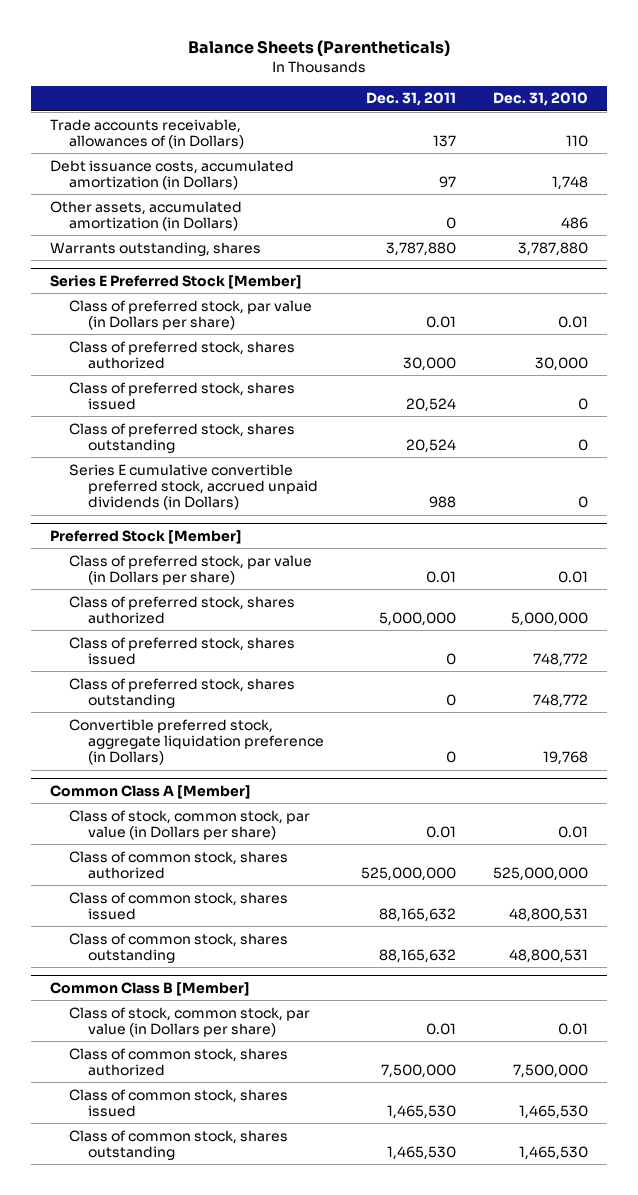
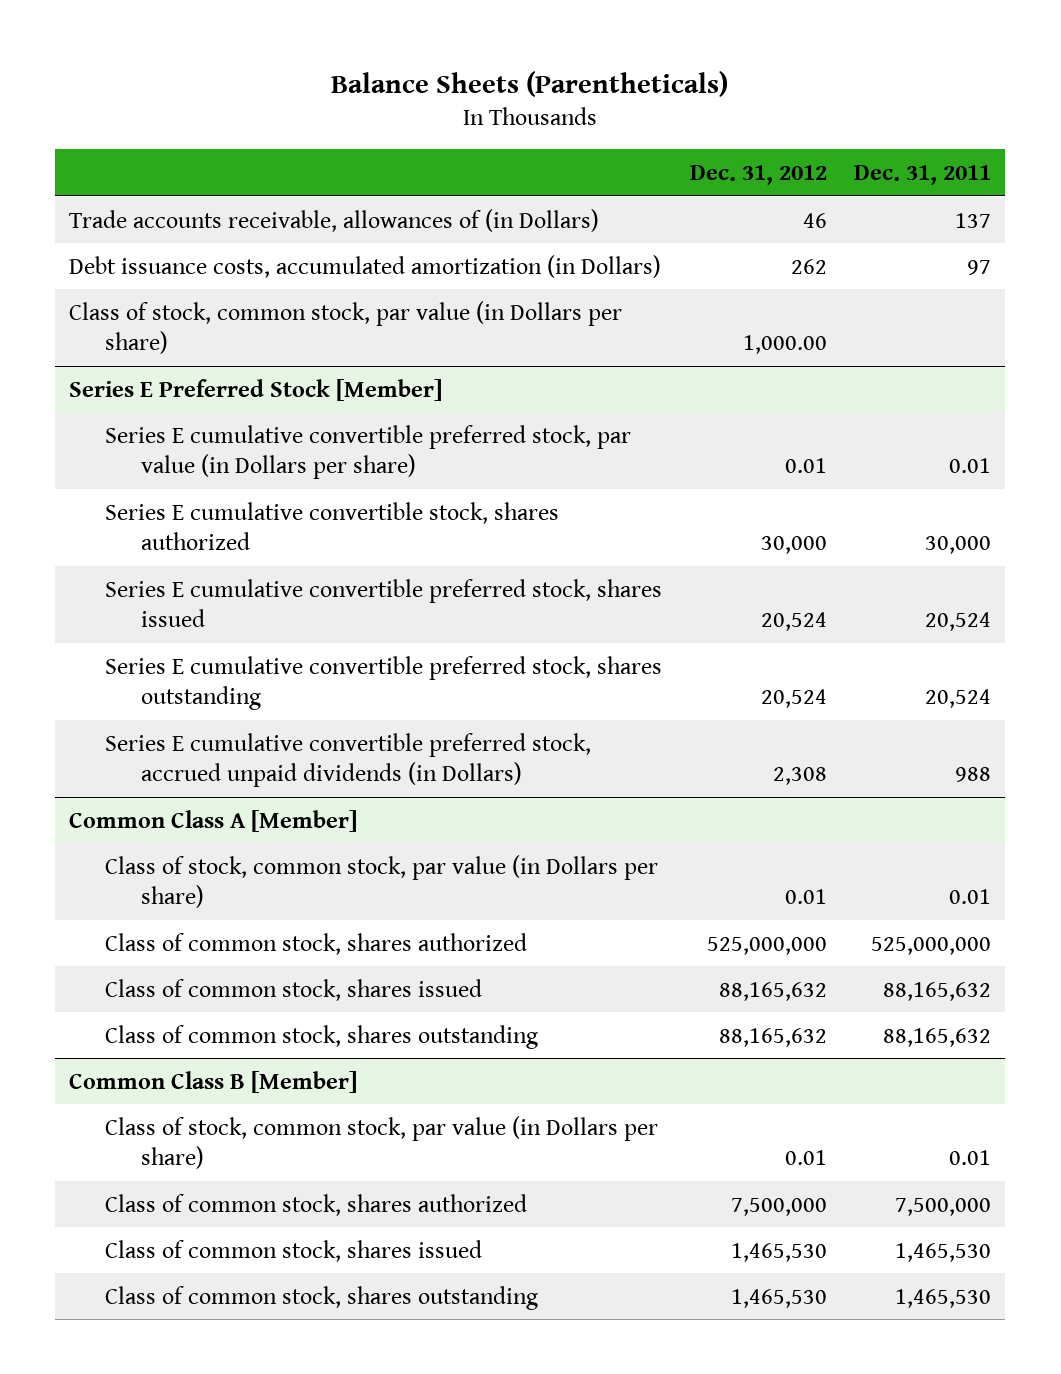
- | Dec. 31, 2011 | Dec. 31, 2010
+ | Dec. 31, 2012 | Dec. 31, 2011
- Other assets, accumulated amortization (in Dollars) | 0 | 486
- Warrants outstanding, shares | 3,787,880 | 3,787,880
+ Class of stock, common stock, par value (in Dollars per share) | 1,000.00 |
@ Series E Preferred Stock [Member]
- Class of preferred stock, par value (in Dollars per share) | 0.01 | 0.01
- Class of preferred stock, shares authorized | 30,000 | 30,000
- Class of preferred stock, shares issued | 20,524 | 0
- Class of preferred stock, shares outstanding | 20,524 | 0
+ Series E cumulative convertible preferred stock, par value (in Dollars per share) | 0.01 | 0.01
+ Series E cumulative convertible stock, shares authorized | 30,000 | 30,000
+ Series E cumulative convertible preferred stock, shares issued | 20,524 | 20,524
+ Series E cumulative convertible preferred stock, shares outstanding | 20,524 | 20,524
- Preferred Stock [Member]
- Class of preferred stock, par value (in Dollars per share) | 0.01 | 0.01
- Class of preferred stock, shares authorized | 5,000,000 | 5,000,000
- Class of preferred stock, shares issued | 0 | 748,772
- Class of preferred stock, shares outstanding | 0 | 748,772
- Convertible preferred stock, aggregate liquidation preference (in Dollars) | 0 | 19,768

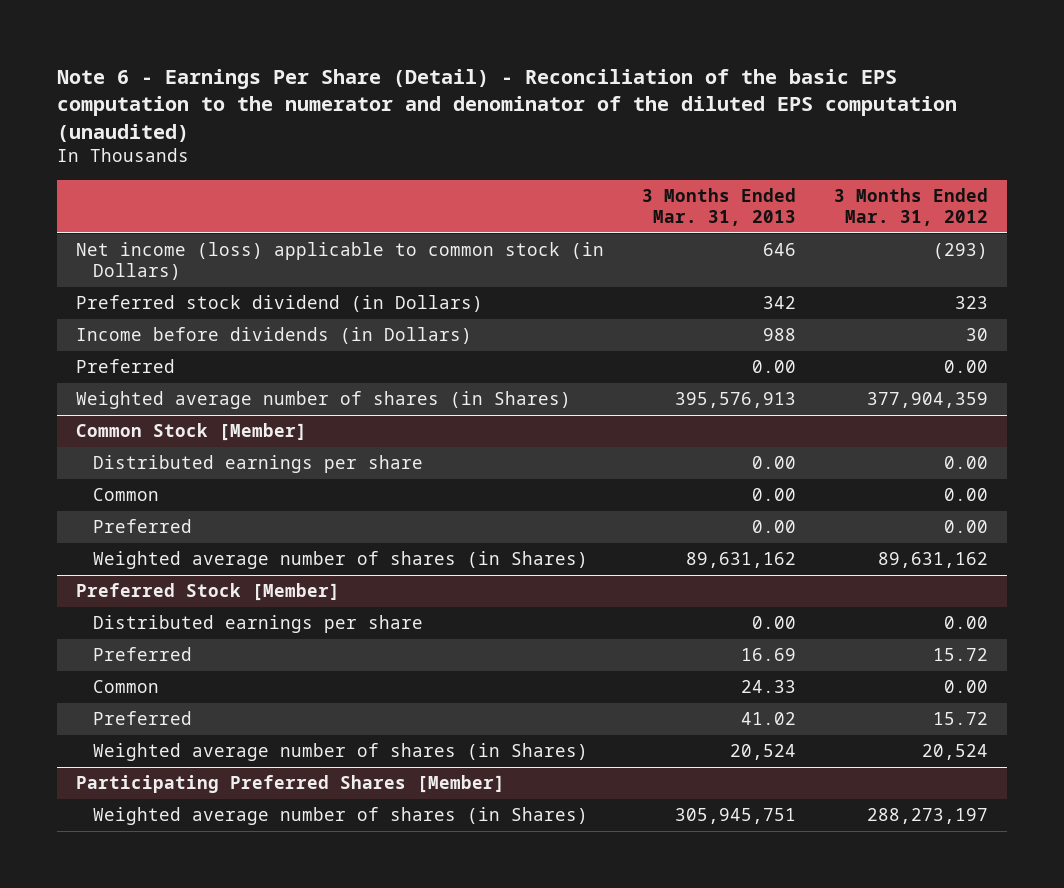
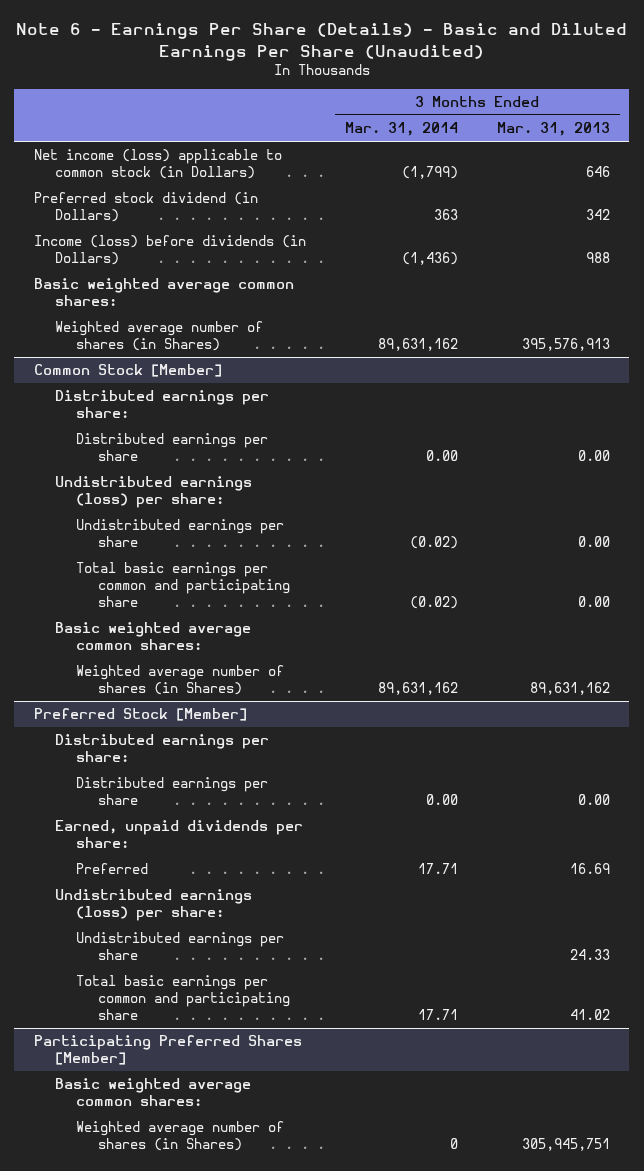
- Note 6 - Earnings Per Share (Detail) - Reconciliation of the basic EPS computation to the numerator and denominator of the diluted EPS computation (unaudited)
+ Note 6 - Earnings Per Share (Details) - Basic and Diluted Earnings Per Share (Unaudited)
- | 3 Months Ended Mar. 31, 2013 | 3 Months Ended Mar. 31, 2012
+ | 3 Months Ended Mar. 31, 2014 | 3 Months Ended Mar. 31, 2013
- Income before dividends (in Dollars) | 988 | 30
- Preferred | 0.00 | 0.00
+ Income (loss) before dividends (in Dollars) | (1,436) | 988
+ Basic weighted average common shares:
@ Common Stock [Member]
+ Distributed earnings per share:
- Common | 0.00 | 0.00
- Preferred | 0.00 | 0.00
+ Undistributed earnings (loss) per share:
+ Undistributed earnings per share | (0.02) | 0.00
+ Total basic earnings per common and participating share | (0.02) | 0.00
+ Basic weighted average common shares:
@ Preferred Stock [Member]
+ Distributed earnings per share:
+ Earned, unpaid dividends per share:
- Common | 24.33 | 0.00
- Preferred | 41.02 | 15.72
- Weighted average number of shares (in Shares) | 20,524 | 20,524
+ Undistributed earnings (loss) per share:
+ Undistributed earnings per share | | 24.33
+ Total basic earnings per common and participating share | 17.71 | 41.02
@ Participating Preferred Shares [Member]
+ Basic weighted average common shares:

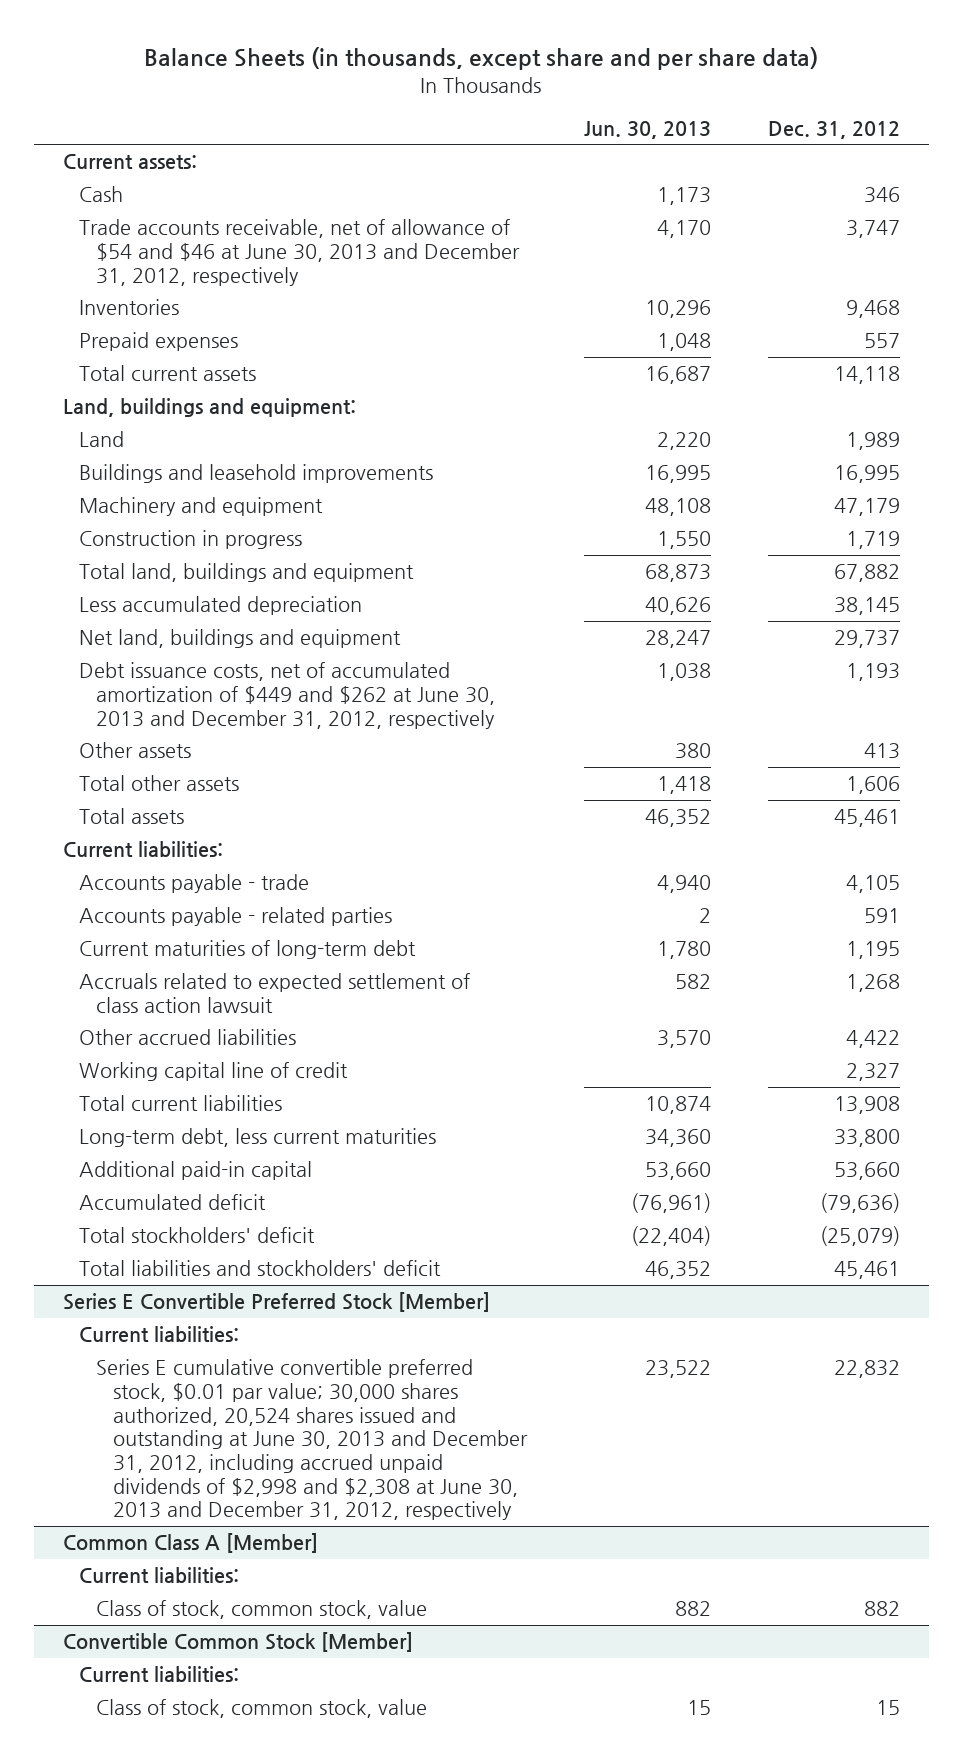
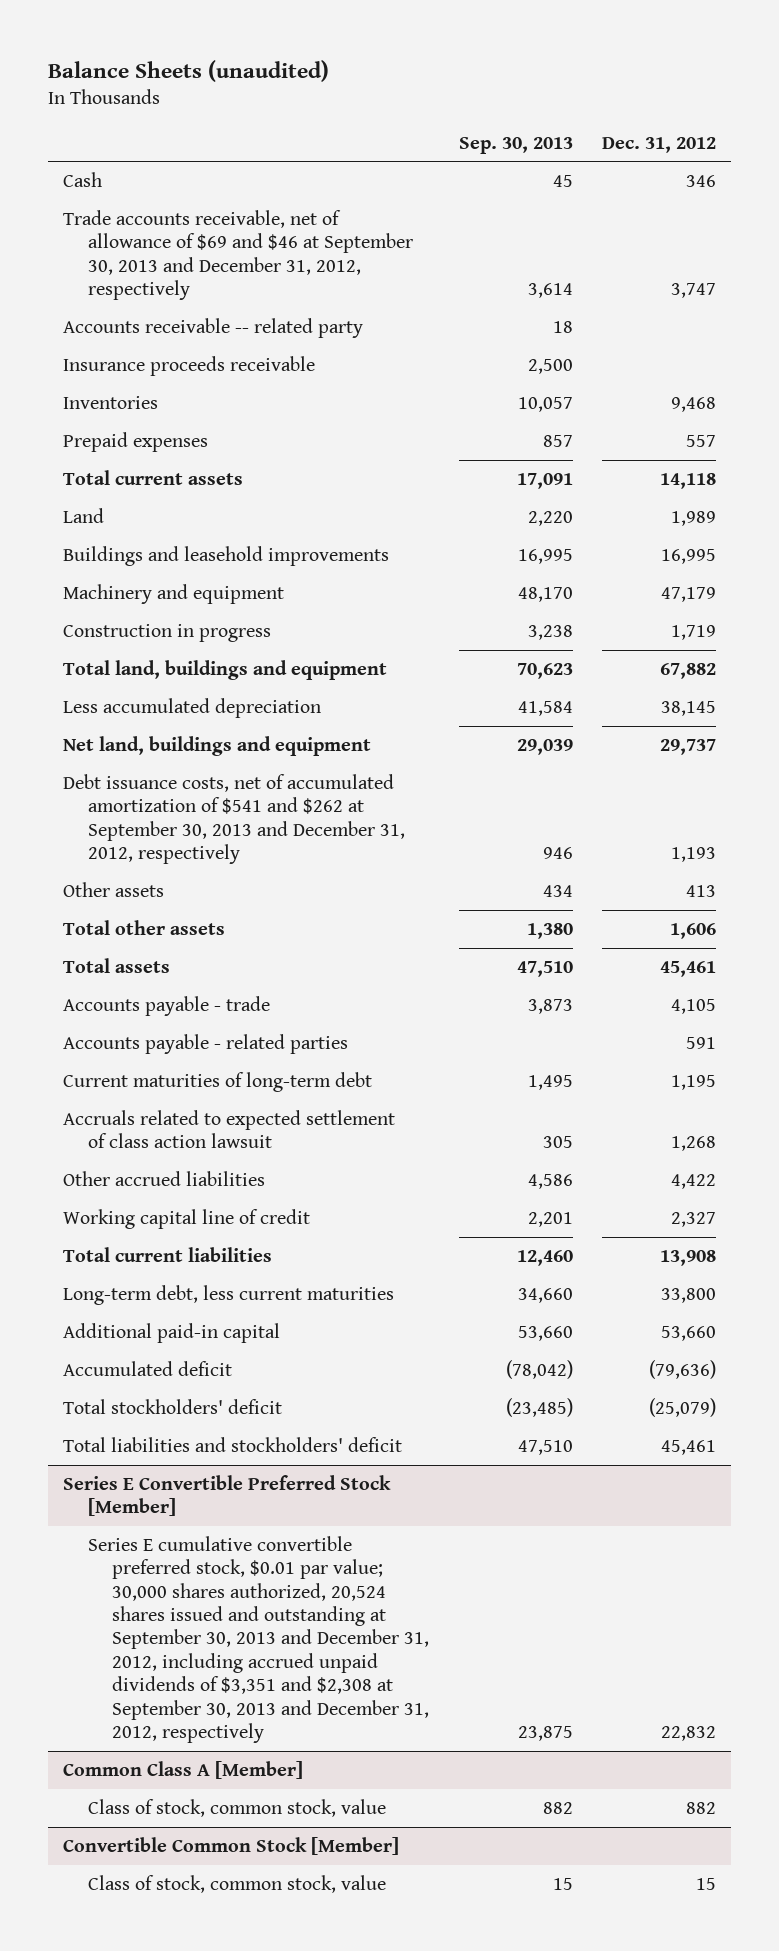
- Balance Sheets (in thousands, except share and per share data)
+ Balance Sheets (unaudited)
- | Jun. 30, 2013 | Dec. 31, 2012
+ | Sep. 30, 2013 | Dec. 31, 2012
- Current assets:
- Trade accounts receivable, net of allowance of $54 and $46 at June 30, 2013 and December 31, 2012, respectively | 4,170 | 3,747
+ Trade accounts receivable, net of allowance of $69 and $46 at September 30, 2013 and December 31, 2012, respectively | 3,614 | 3,747
+ Accounts receivable -- related party | 18 |
+ Insurance proceeds receivable | 2,500 |
- Land, buildings and equipment:
- Debt issuance costs, net of accumulated amortization of $449 and $262 at June 30, 2013 and December 31, 2012, respectively | 1,038 | 1,193
+ Debt issuance costs, net of accumulated amortization of $541 and $262 at September 30, 2013 and December 31, 2012, respectively | 946 | 1,193
- Current liabilities:
@ Series E Convertible Preferred Stock [Member]
- Current liabilities:
- Series E cumulative convertible preferred stock, $0.01 par value; 30,000 shares authorized, 20,524 shares issued and outstanding at June 30, 2013 and December 31, 2012, including accrued unpaid dividends of $2,998 and $2,308 at June 30, 2013 and December 31, 2012, respectively | 23,522 | 22,832
+ Series E cumulative convertible preferred stock, $0.01 par value; 30,000 shares authorized, 20,524 shares issued and outstanding at September 30, 2013 and December 31, 2012, including accrued unpaid dividends of $3,351 and $2,308 at September 30, 2013 and December 31, 2012, respectively | 23,875 | 22,832
@ Common Class A [Member]
- Current liabilities:
@ Convertible Common Stock [Member]
- Current liabilities:

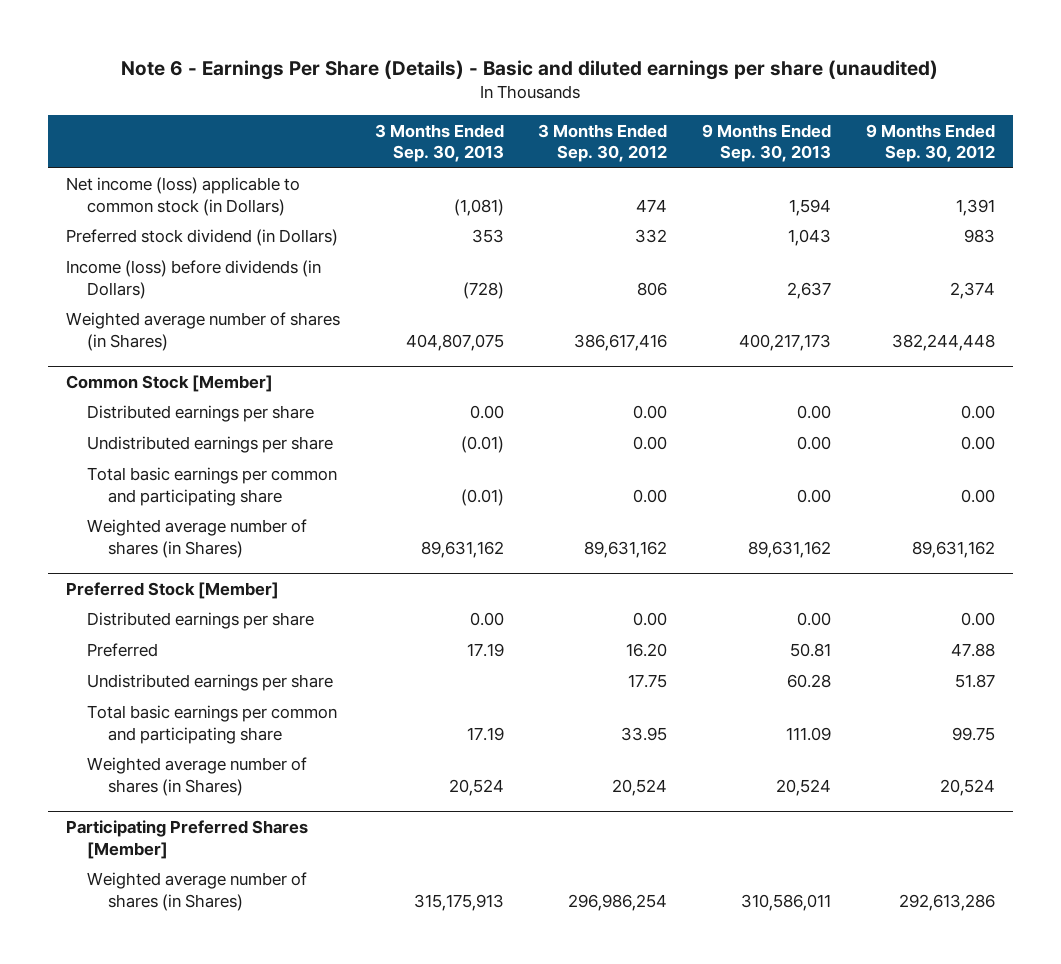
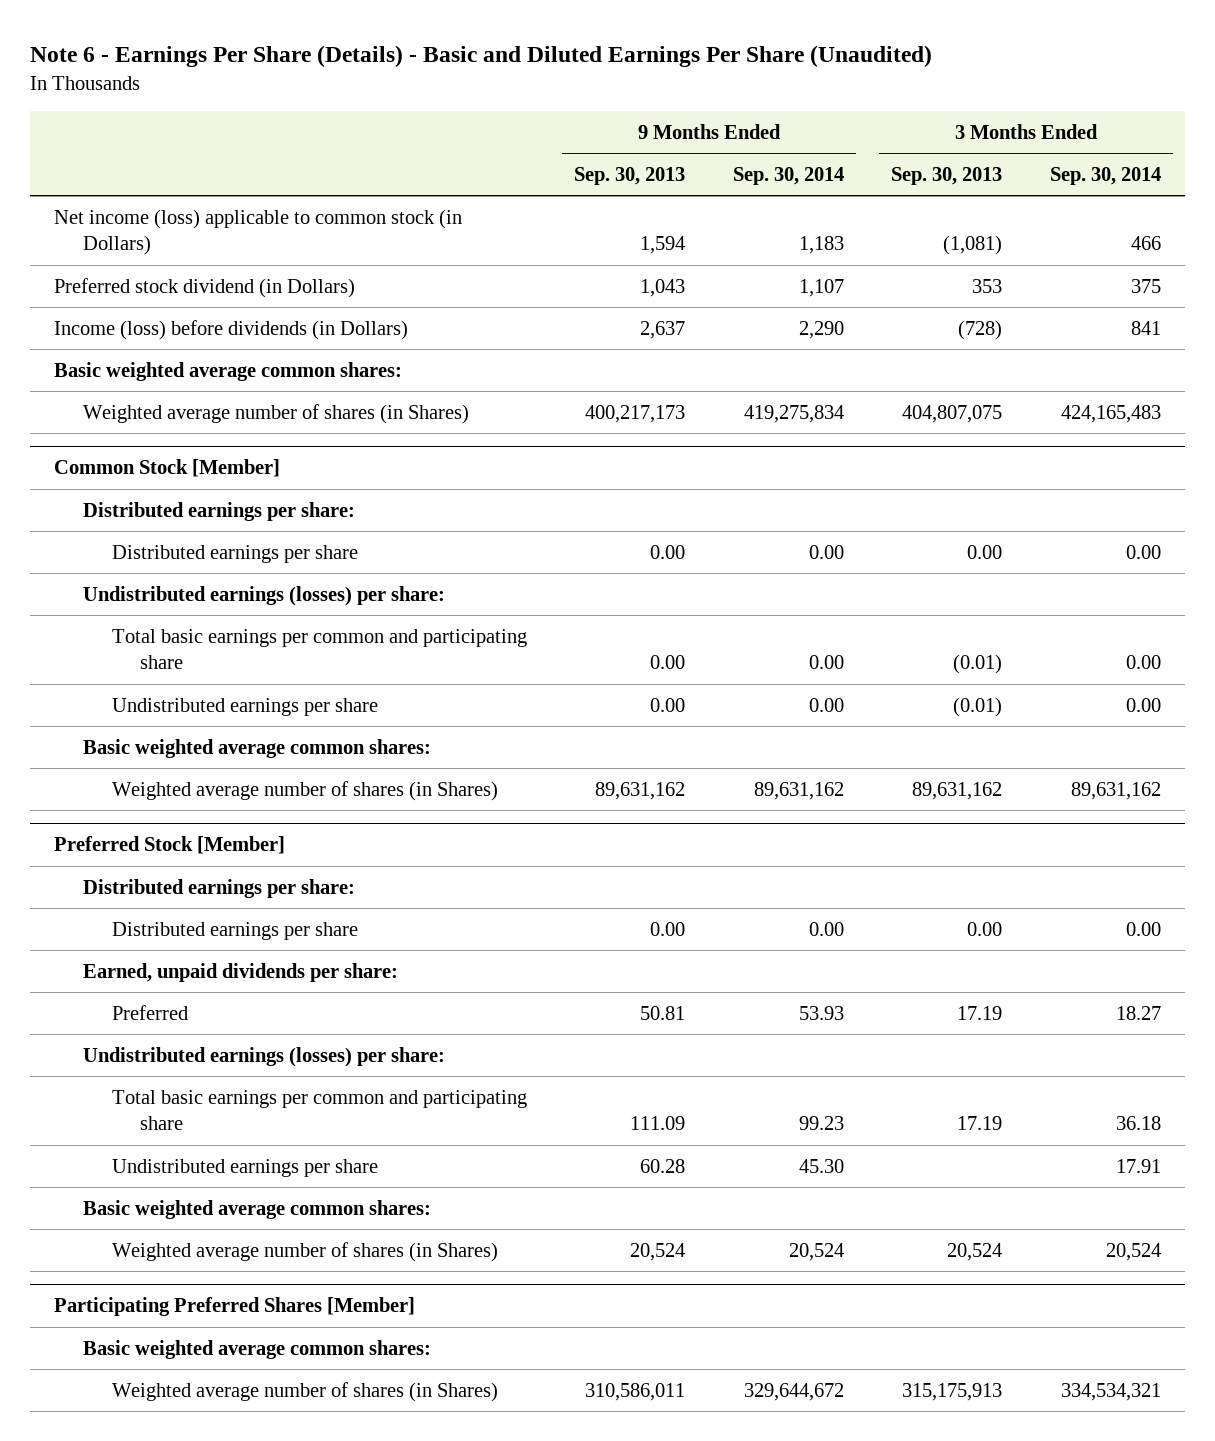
- Note 6 - Earnings Per Share (Details) - Basic and diluted earnings per share (unaudited)
+ Note 6 - Earnings Per Share (Details) - Basic and Diluted Earnings Per Share (Unaudited)
- | 3 Months Ended Sep. 30, 2013 | 3 Months Ended Sep. 30, 2012 | 9 Months Ended Sep. 30, 2013 | 9 Months Ended Sep. 30, 2012
+ | 9 Months Ended Sep. 30, 2013 | 9 Months Ended Sep. 30, 2014 | 3 Months Ended Sep. 30, 2013 | 3 Months Ended Sep. 30, 2014
+ Basic weighted average common shares:
@ Common Stock [Member]
+ Distributed earnings per share:
+ Undistributed earnings (losses) per share:
moved down: Undistributed earnings per share | 0.00 | 0.00 | (0.01) | 0.00
+ Basic weighted average common shares:
@ Preferred Stock [Member]
+ Distributed earnings per share:
+ Earned, unpaid dividends per share:
+ Undistributed earnings (losses) per share:
moved down: Undistributed earnings per share | 60.28 | 45.30 | | 17.91
+ Basic weighted average common shares:
@ Participating Preferred Shares [Member]
+ Basic weighted average common shares:

